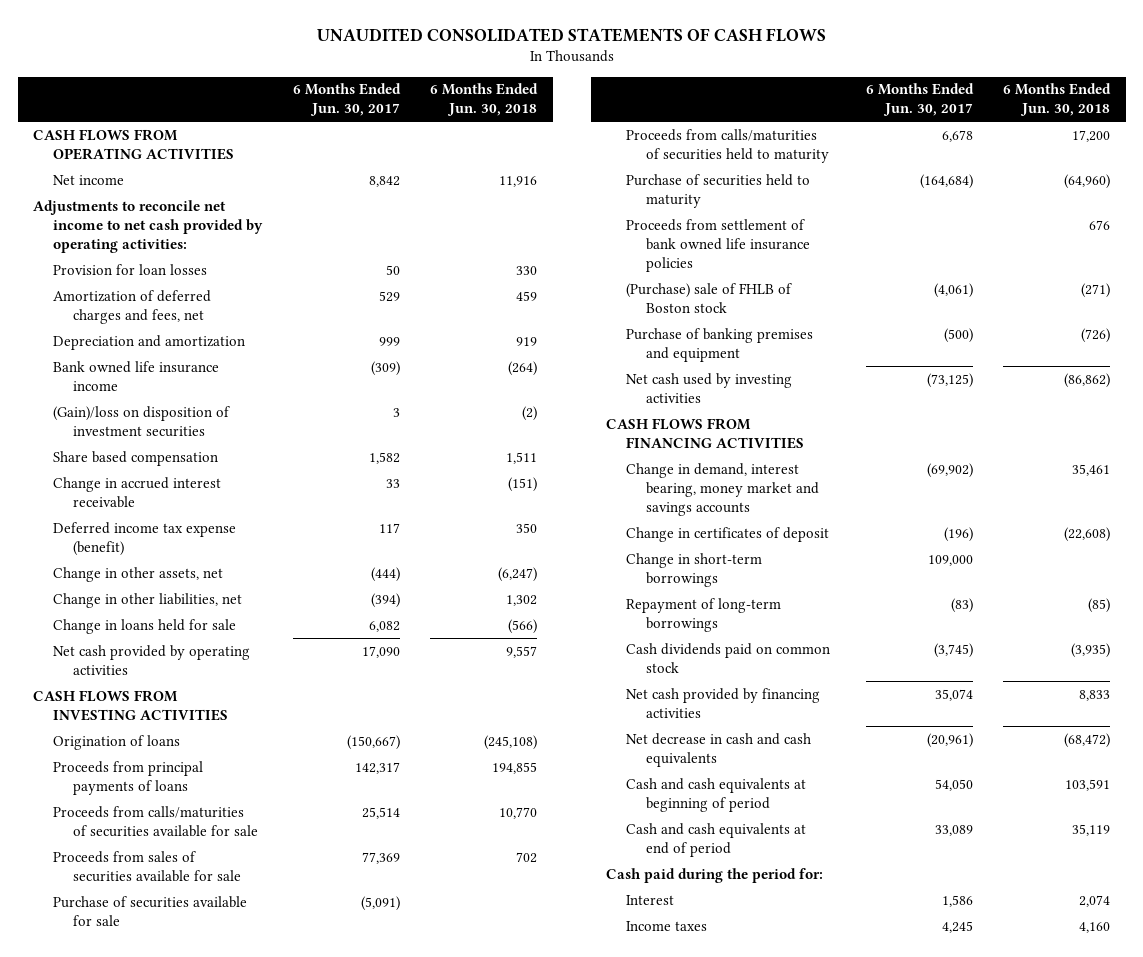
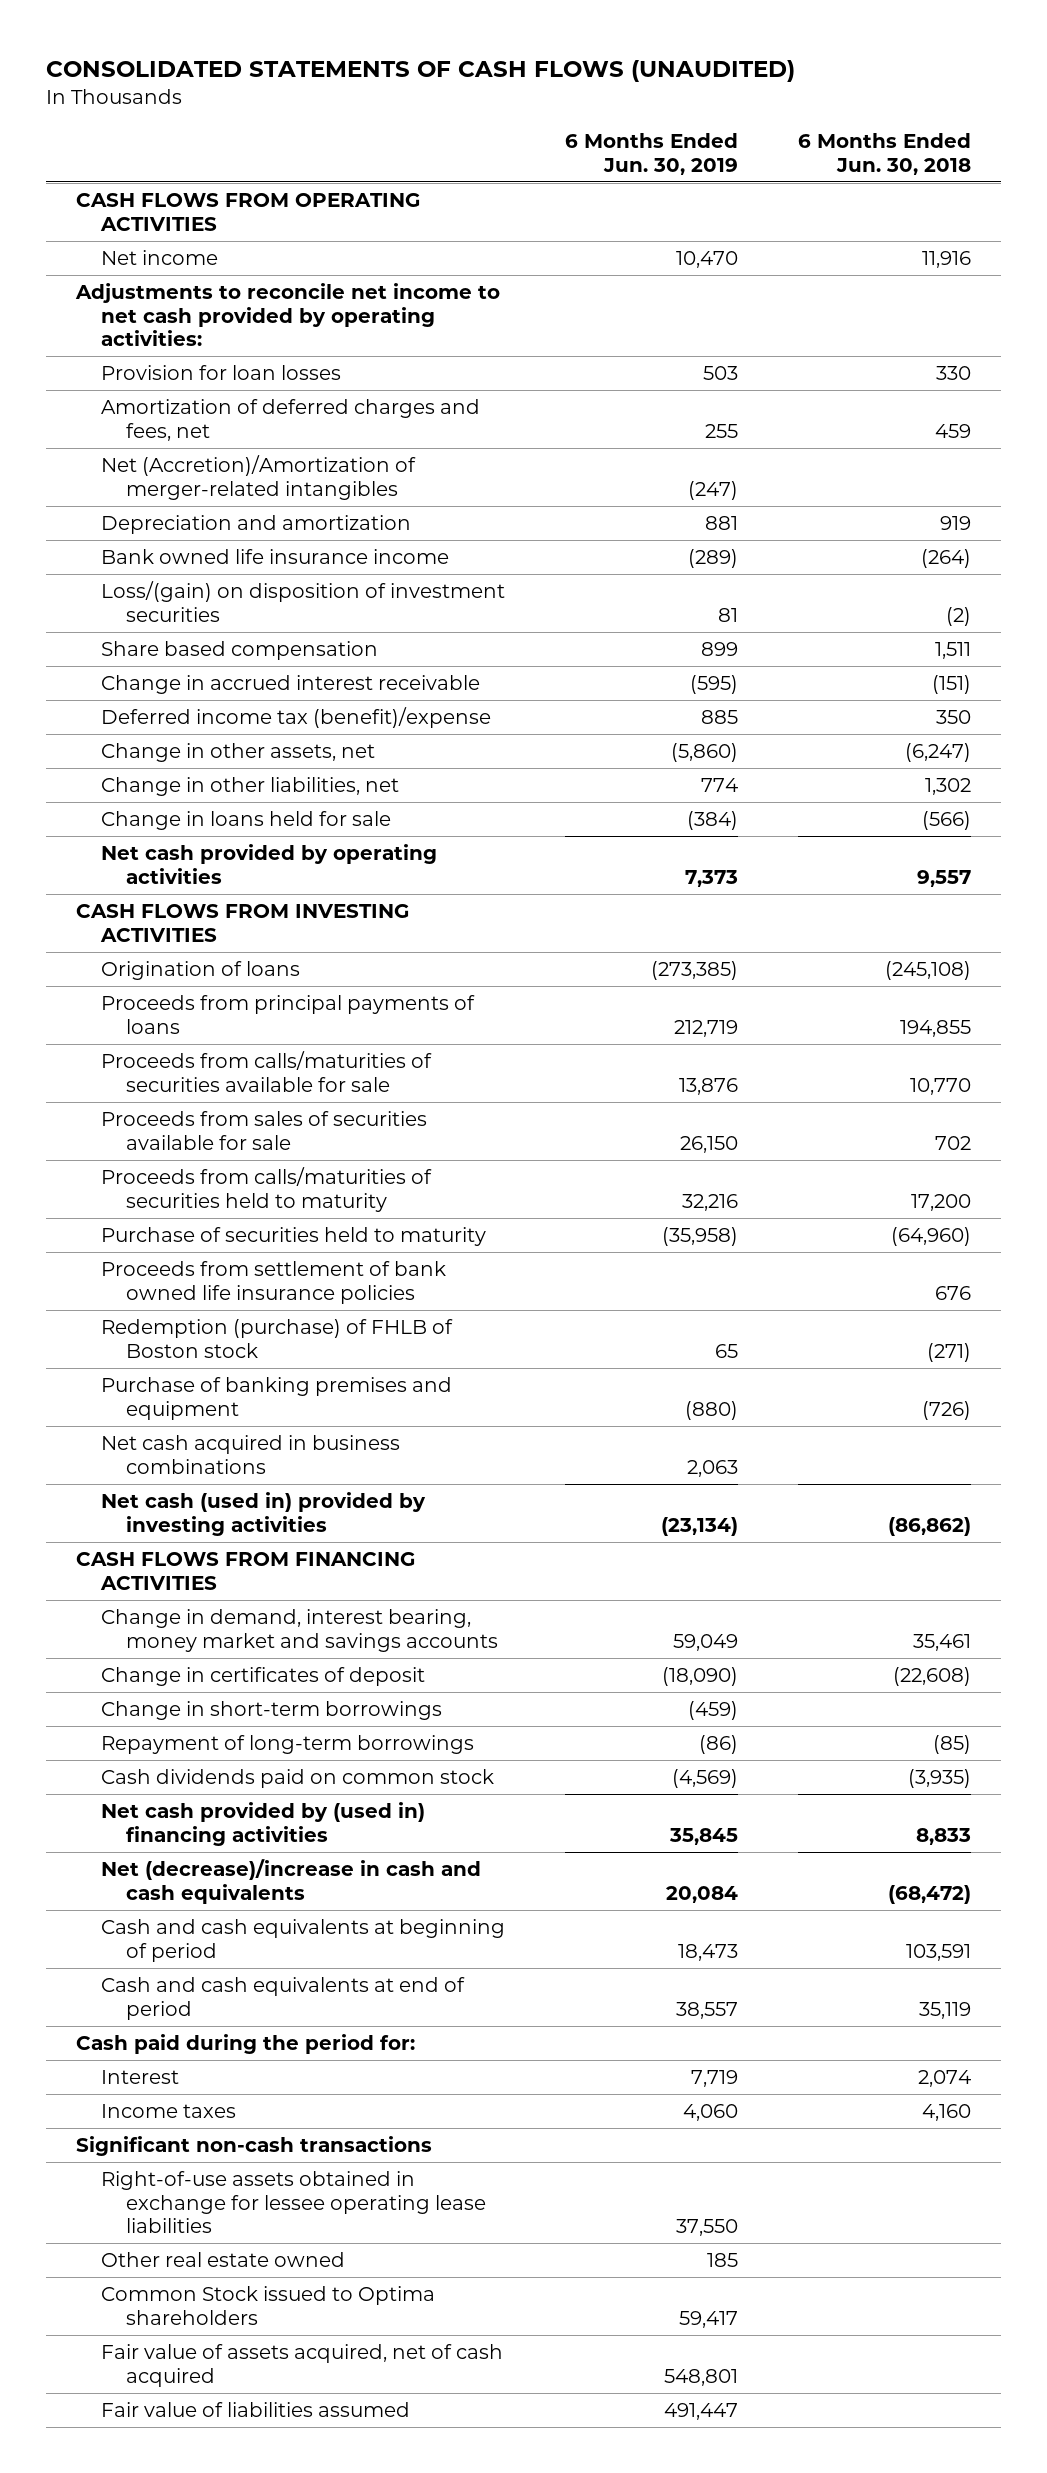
- UNAUDITED CONSOLIDATED STATEMENTS OF CASH FLOWS
+ CONSOLIDATED STATEMENTS OF CASH FLOWS (UNAUDITED)
- | 6 Months Ended Jun. 30, 2017 | 6 Months Ended Jun. 30, 2018
+ | 6 Months Ended Jun. 30, 2019 | 6 Months Ended Jun. 30, 2018
+ Net (Accretion)/Amortization of merger-related intangibles | (247) |
- (Gain)/loss on disposition of investment securities | 3 | (2)
+ Loss/(gain) on disposition of investment securities | 81 | (2)
- Deferred income tax expense (benefit) | 117 | 350
+ Deferred income tax (benefit)/expense | 885 | 350
- Purchase of securities available for sale | (5,091) |
- (Purchase) sale of FHLB of Boston stock | (4,061) | (271)
+ Redemption (purchase) of FHLB of Boston stock | 65 | (271)
- Net cash used by investing activities | (73,125) | (86,862)
+ Net cash acquired in business combinations | 2,063 |
+ Net cash (used in) provided by investing activities | (23,134) | (86,862)
- Net cash provided by financing activities | 35,074 | 8,833
- Net decrease in cash and cash equivalents | (20,961) | (68,472)
+ Net cash provided by (used in) financing activities | 35,845 | 8,833
+ Net (decrease)/increase in cash and cash equivalents | 20,084 | (68,472)
+ Significant non-cash transactions
+ Right-of-use assets obtained in exchange for lessee operating lease liabilities | 37,550 |
+ Other real estate owned | 185 |
+ Common Stock issued to Optima shareholders | 59,417 |
+ Fair value of assets acquired, net of cash acquired | 548,801 |
+ Fair value of liabilities assumed | 491,447 |

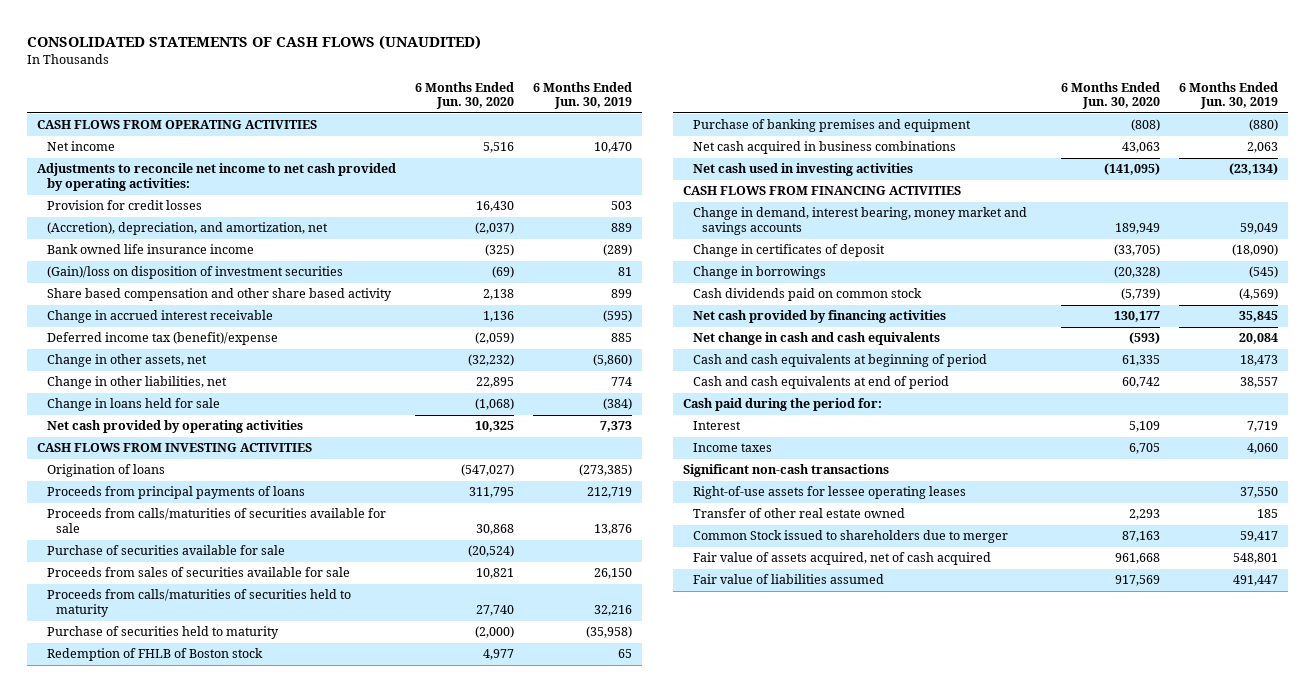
- | 6 Months Ended Jun. 30, 2019 | 6 Months Ended Jun. 30, 2018
+ | 6 Months Ended Jun. 30, 2020 | 6 Months Ended Jun. 30, 2019
- Provision for loan losses | 503 | 330
- Amortization of deferred charges and fees, net | 255 | 459
- Net (Accretion)/Amortization of merger-related intangibles | (247) |
- Depreciation and amortization | 881 | 919
+ Provision for credit losses | 16,430 | 503
+ (Accretion), depreciation, and amortization, net | (2,037) | 889
- Loss/(gain) on disposition of investment securities | 81 | (2)
- Share based compensation | 899 | 1,511
+ (Gain)/loss on disposition of investment securities | (69) | 81
+ Share based compensation and other share based activity | 2,138 | 899
+ Purchase of securities available for sale | (20,524) |
- Proceeds from settlement of bank owned life insurance policies | | 676
- Redemption (purchase) of FHLB of Boston stock | 65 | (271)
+ Redemption of FHLB of Boston stock | 4,977 | 65
- Net cash (used in) provided by investing activities | (23,134) | (86,862)
+ Net cash used in investing activities | (141,095) | (23,134)
- Change in short-term borrowings | (459) |
- Repayment of long-term borrowings | (86) | (85)
+ Change in borrowings | (20,328) | (545)
- Net cash provided by (used in) financing activities | 35,845 | 8,833
- Net (decrease)/increase in cash and cash equivalents | 20,084 | (68,472)
+ Net cash provided by financing activities | 130,177 | 35,845
+ Net change in cash and cash equivalents | (593) | 20,084
- Right-of-use assets obtained in exchange for lessee operating lease liabilities | 37,550 |
- Other real estate owned | 185 |
- Common Stock issued to Optima shareholders | 59,417 |
+ Right-of-use assets for lessee operating leases | | 37,550
+ Transfer of other real estate owned | 2,293 | 185
+ Common Stock issued to shareholders due to merger | 87,163 | 59,417

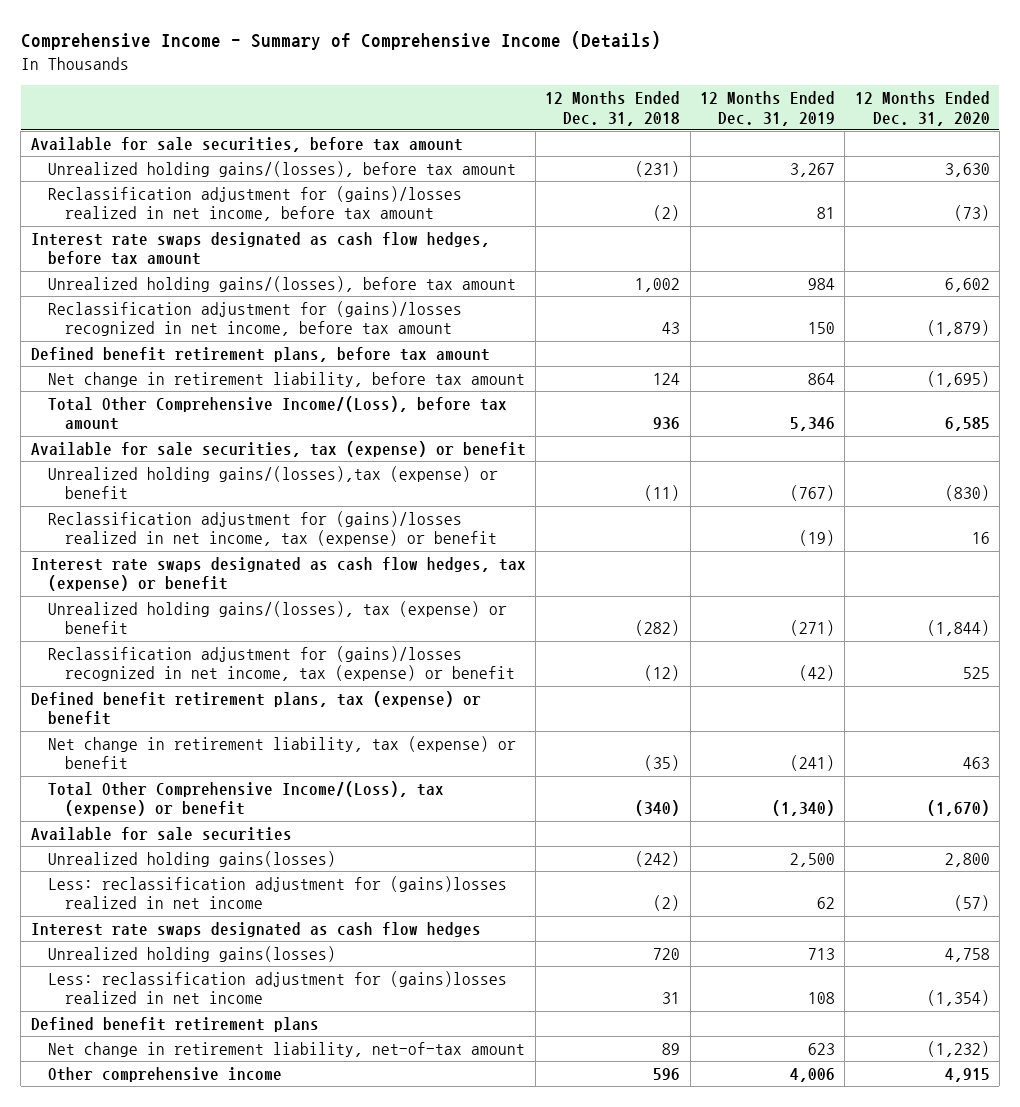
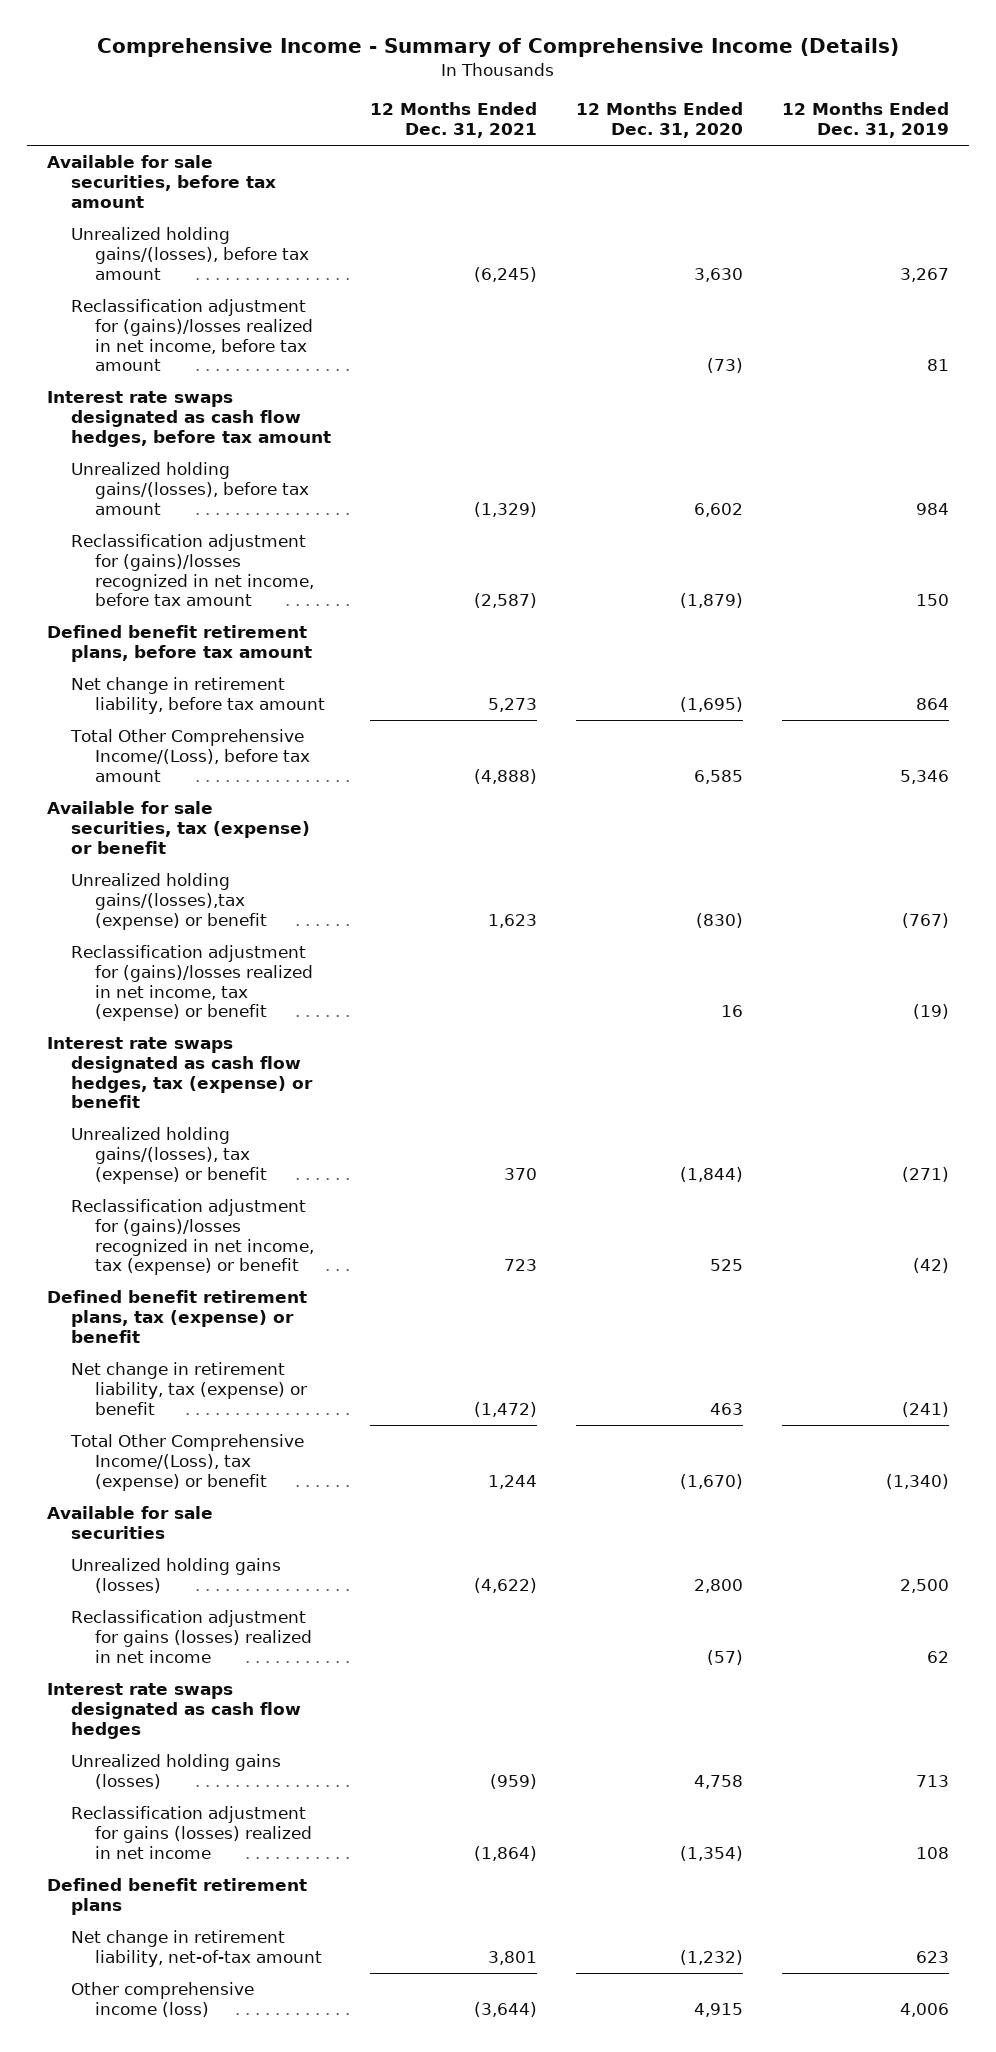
- | 12 Months Ended Dec. 31, 2018 | 12 Months Ended Dec. 31, 2019 | 12 Months Ended Dec. 31, 2020
+ | 12 Months Ended Dec. 31, 2021 | 12 Months Ended Dec. 31, 2020 | 12 Months Ended Dec. 31, 2019
- Unrealized holding gains(losses) | (242) | 2,500 | 2,800
- Less: reclassification adjustment for (gains)losses realized in net income | (2) | 62 | (57)
+ Unrealized holding gains (losses) | (4,622) | 2,800 | 2,500
+ Reclassification adjustment for gains (losses) realized in net income | | (57) | 62
- Unrealized holding gains(losses) | 720 | 713 | 4,758
- Less: reclassification adjustment for (gains)losses realized in net income | 31 | 108 | (1,354)
+ Unrealized holding gains (losses) | (959) | 4,758 | 713
+ Reclassification adjustment for gains (losses) realized in net income | (1,864) | (1,354) | 108
- Other comprehensive income | 596 | 4,006 | 4,915
+ Other comprehensive income (loss) | (3,644) | 4,915 | 4,006

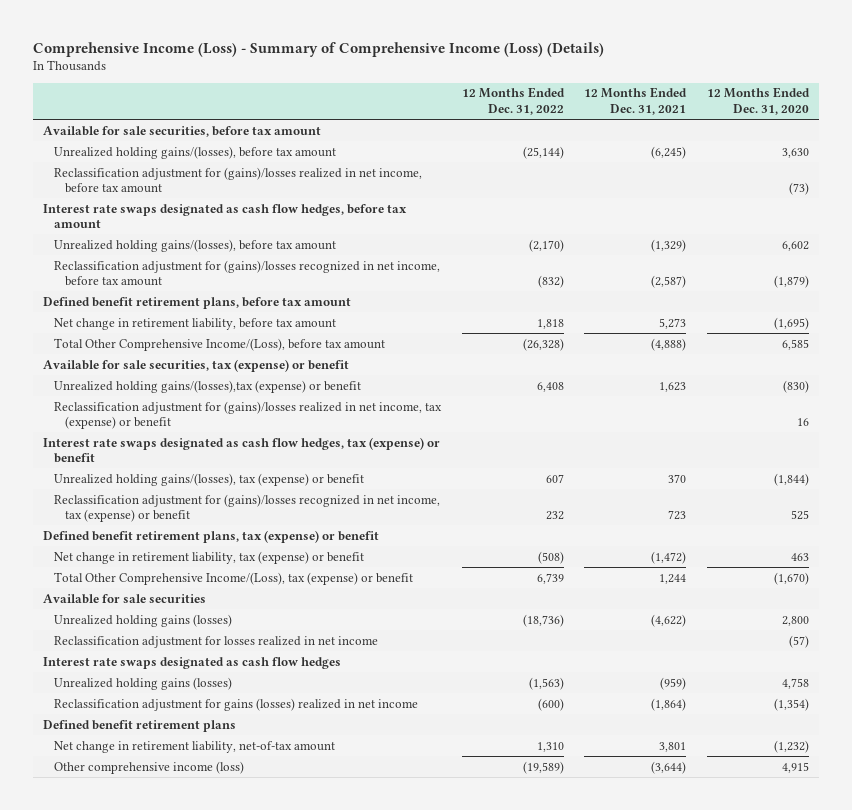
- Comprehensive Income - Summary of Comprehensive Income (Details)
+ Comprehensive Income (Loss) - Summary of Comprehensive Income (Loss) (Details)
- | 12 Months Ended Dec. 31, 2021 | 12 Months Ended Dec. 31, 2020 | 12 Months Ended Dec. 31, 2019
+ | 12 Months Ended Dec. 31, 2022 | 12 Months Ended Dec. 31, 2021 | 12 Months Ended Dec. 31, 2020
- Reclassification adjustment for gains (losses) realized in net income | | (57) | 62
+ Reclassification adjustment for losses realized in net income | | | (57)

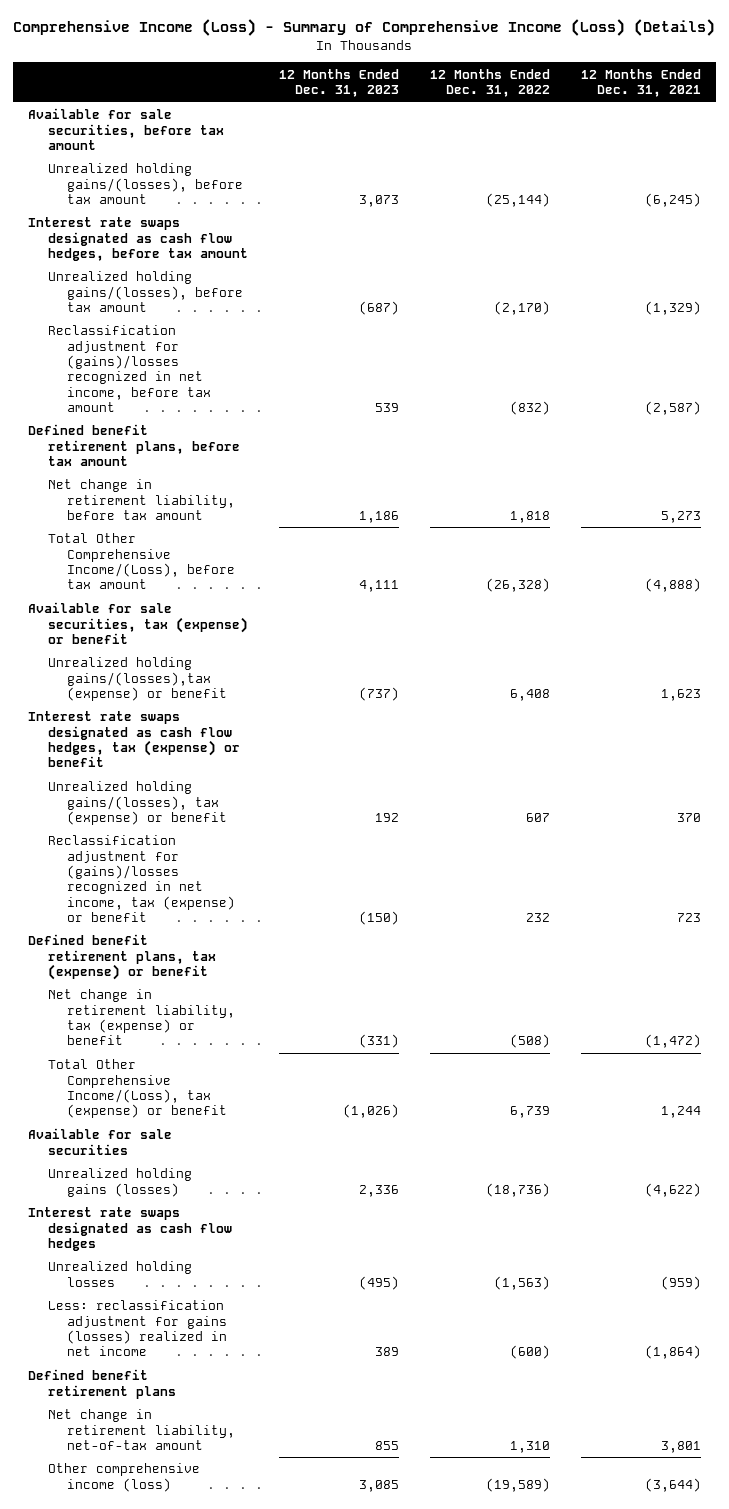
- | 12 Months Ended Dec. 31, 2022 | 12 Months Ended Dec. 31, 2021 | 12 Months Ended Dec. 31, 2020
+ | 12 Months Ended Dec. 31, 2023 | 12 Months Ended Dec. 31, 2022 | 12 Months Ended Dec. 31, 2021
- Reclassification adjustment for (gains)/losses realized in net income, before tax amount | | | (73)
- Reclassification adjustment for (gains)/losses realized in net income, tax (expense) or benefit | | | 16
- Reclassification adjustment for losses realized in net income | | | (57)
- Unrealized holding gains (losses) | (1,563) | (959) | 4,758
- Reclassification adjustment for gains (losses) realized in net income | (600) | (1,864) | (1,354)
+ Unrealized holding losses | (495) | (1,563) | (959)
+ Less: reclassification adjustment for gains (losses) realized in net income | 389 | (600) | (1,864)

